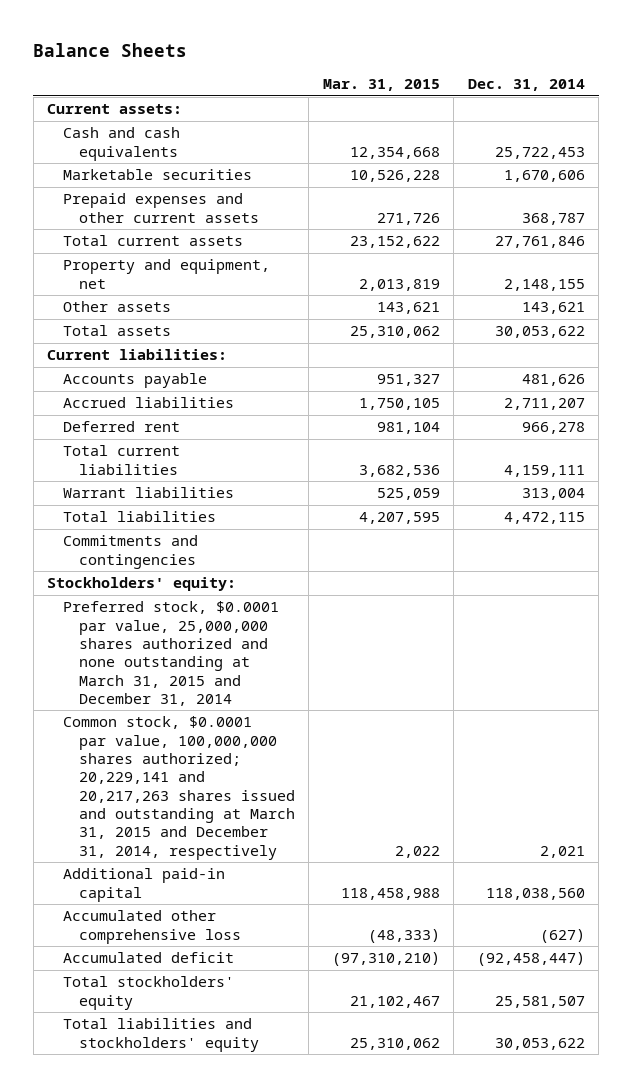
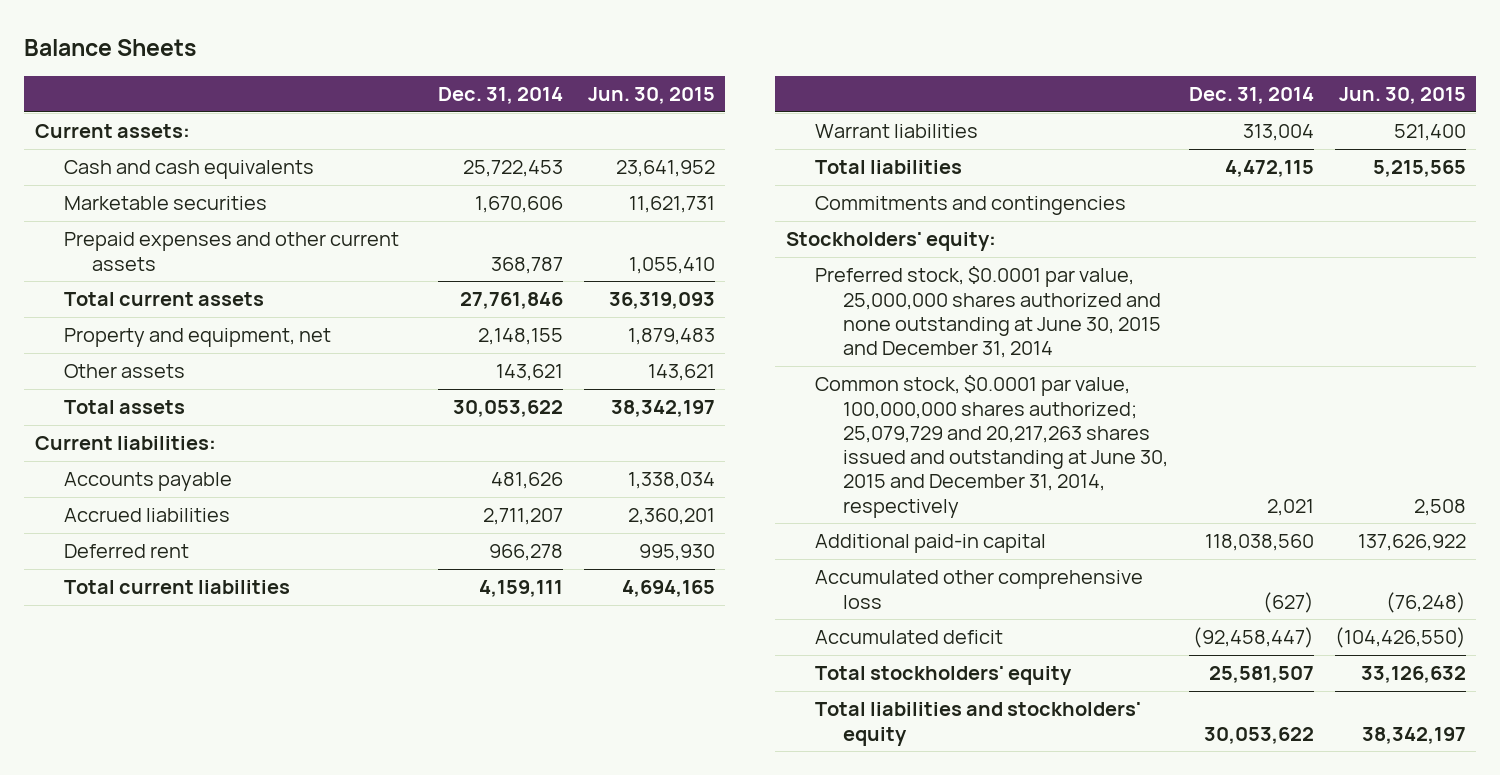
- | Mar. 31, 2015 | Dec. 31, 2014
+ | Dec. 31, 2014 | Jun. 30, 2015
- Preferred stock, $0.0001 par value, 25,000,000 shares authorized and none outstanding at March 31, 2015 and December 31, 2014
- Common stock, $0.0001 par value, 100,000,000 shares authorized; 20,229,141 and 20,217,263 shares issued and outstanding at March 31, 2015 and December 31, 2014, respectively | 2,022 | 2,021
+ Preferred stock, $0.0001 par value, 25,000,000 shares authorized and none outstanding at June 30, 2015 and December 31, 2014
+ Common stock, $0.0001 par value, 100,000,000 shares authorized; 25,079,729 and 20,217,263 shares issued and outstanding at June 30, 2015 and December 31, 2014, respectively | 2,021 | 2,508

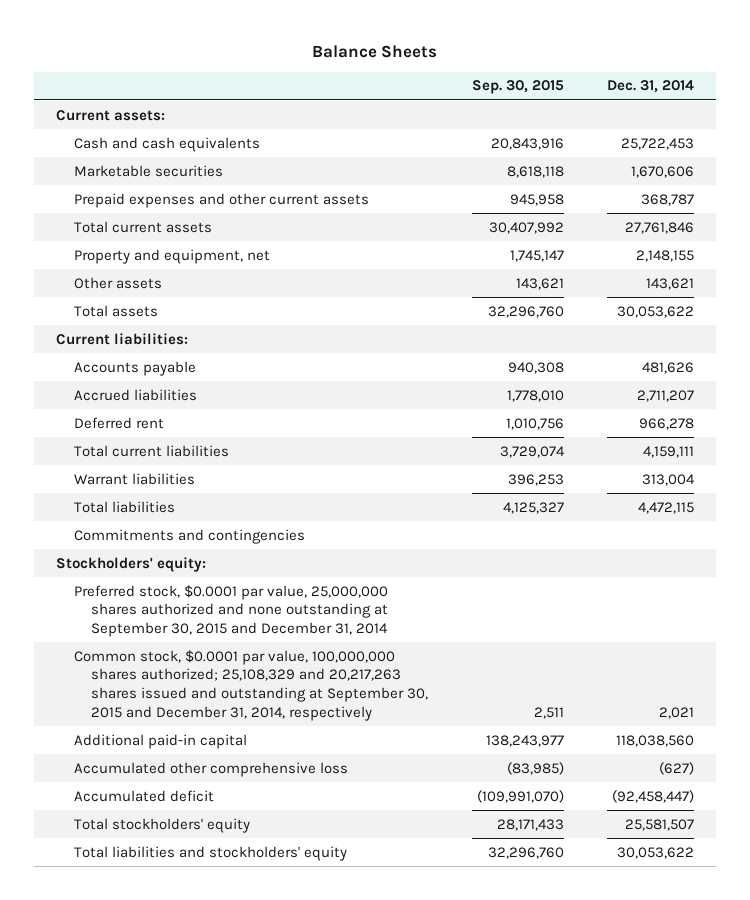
- | Dec. 31, 2014 | Jun. 30, 2015
+ | Sep. 30, 2015 | Dec. 31, 2014
- Preferred stock, $0.0001 par value, 25,000,000 shares authorized and none outstanding at June 30, 2015 and December 31, 2014
- Common stock, $0.0001 par value, 100,000,000 shares authorized; 25,079,729 and 20,217,263 shares issued and outstanding at June 30, 2015 and December 31, 2014, respectively | 2,021 | 2,508
+ Preferred stock, $0.0001 par value, 25,000,000 shares authorized and none outstanding at September 30, 2015 and December 31, 2014
+ Common stock, $0.0001 par value, 100,000,000 shares authorized; 25,108,329 and 20,217,263 shares issued and outstanding at September 30, 2015 and December 31, 2014, respectively | 2,511 | 2,021

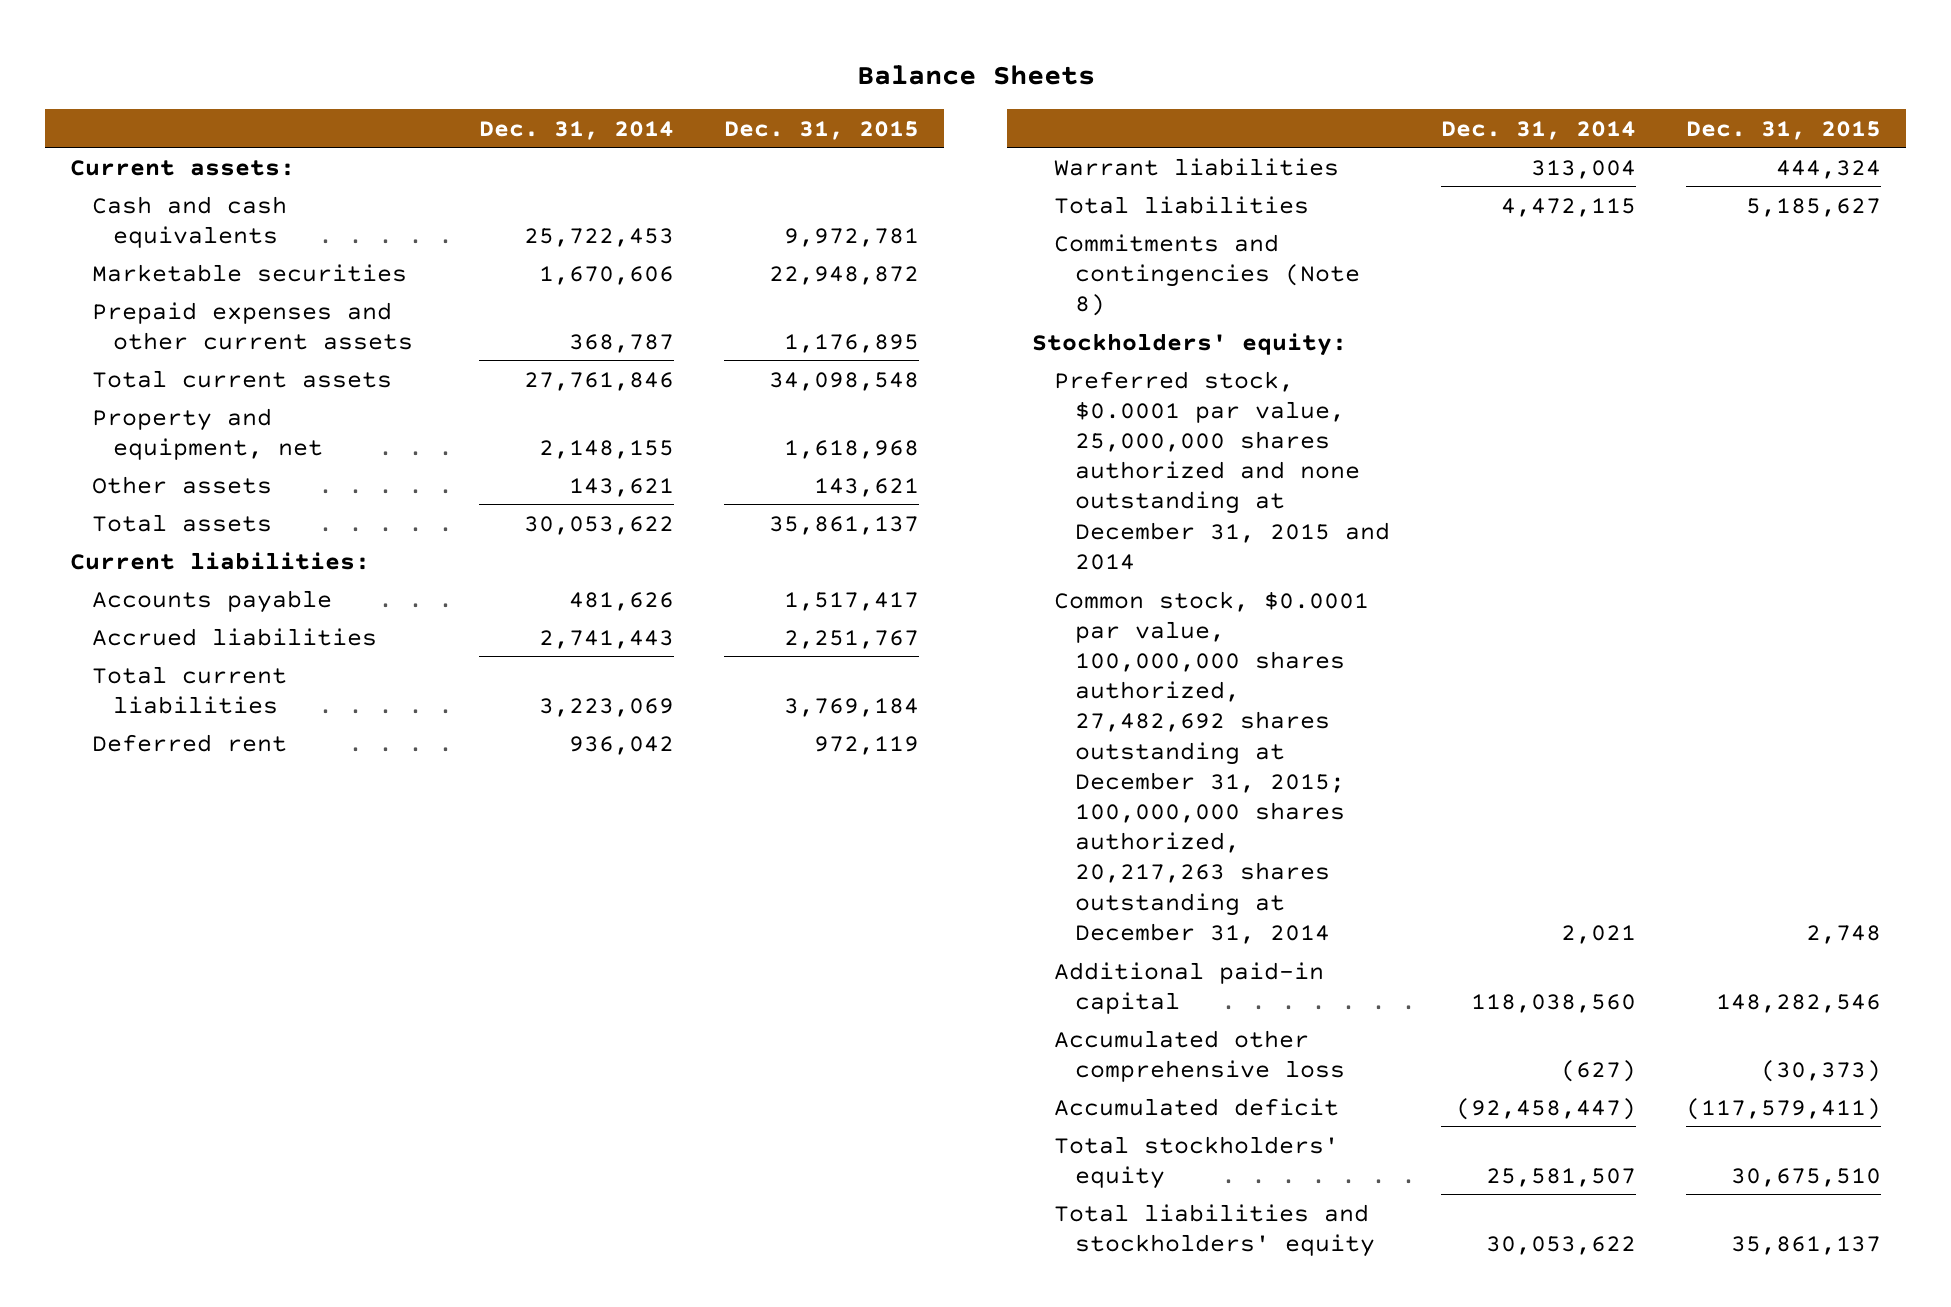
- | Sep. 30, 2015 | Dec. 31, 2014
+ | Dec. 31, 2014 | Dec. 31, 2015
- Accrued liabilities | 1,778,010 | 2,711,207
- Deferred rent | 1,010,756 | 966,278
- Total current liabilities | 3,729,074 | 4,159,111
+ Accrued liabilities | 2,741,443 | 2,251,767
+ Total current liabilities | 3,223,069 | 3,769,184
+ Deferred rent | 936,042 | 972,119
- Commitments and contingencies
+ Commitments and contingencies (Note 8)
- Preferred stock, $0.0001 par value, 25,000,000 shares authorized and none outstanding at September 30, 2015 and December 31, 2014
- Common stock, $0.0001 par value, 100,000,000 shares authorized; 25,108,329 and 20,217,263 shares issued and outstanding at September 30, 2015 and December 31, 2014, respectively | 2,511 | 2,021
+ Preferred stock, $0.0001 par value, 25,000,000 shares authorized and none outstanding at December 31, 2015 and 2014
+ Common stock, $0.0001 par value, 100,000,000 shares authorized, 27,482,692 shares outstanding at December 31, 2015; 100,000,000 shares authorized, 20,217,263 shares outstanding at December 31, 2014 | 2,021 | 2,748

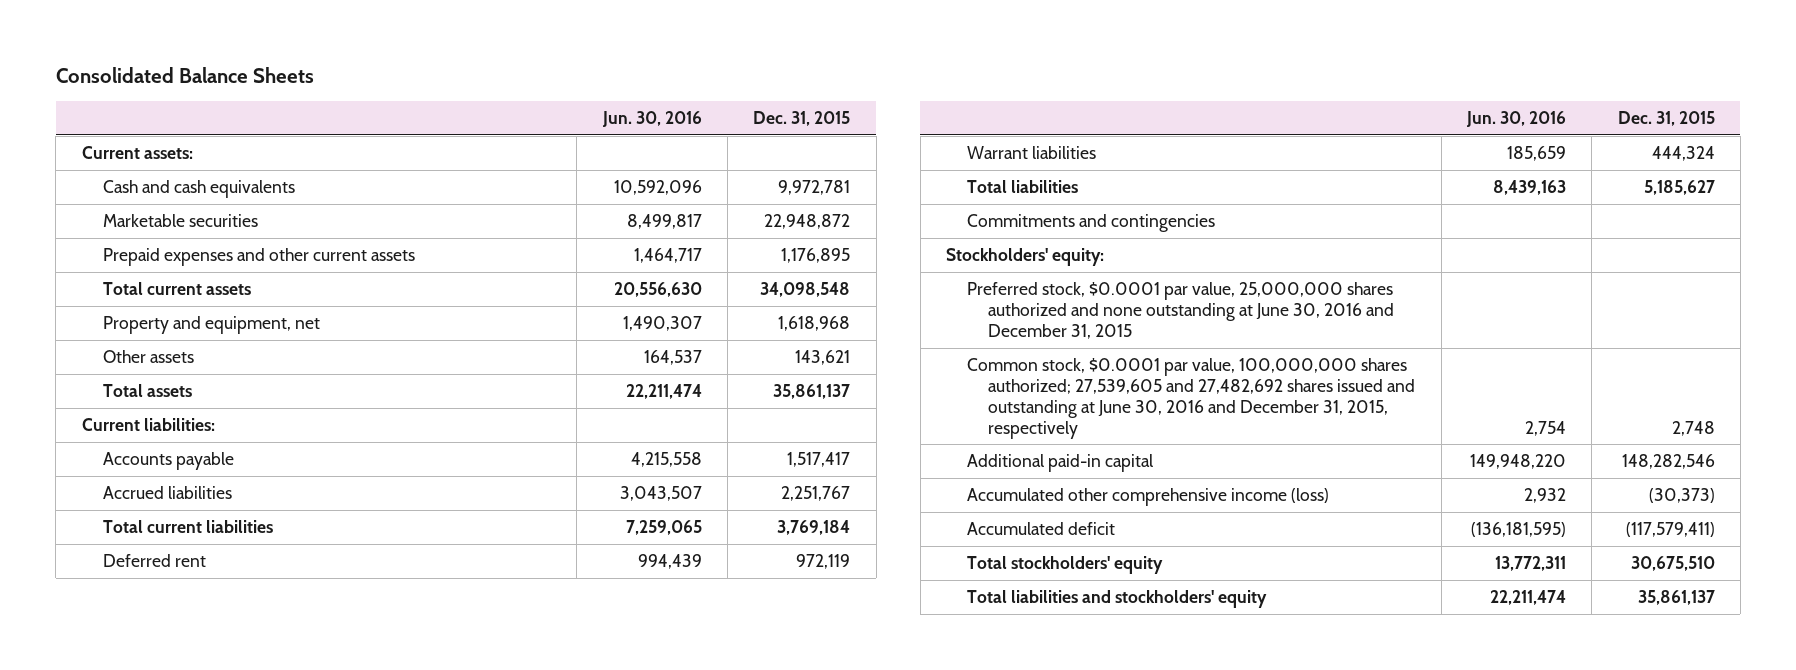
- Balance Sheets
+ Consolidated Balance Sheets
- | Dec. 31, 2014 | Dec. 31, 2015
+ | Jun. 30, 2016 | Dec. 31, 2015
- Commitments and contingencies (Note 8)
+ Commitments and contingencies
- Preferred stock, $0.0001 par value, 25,000,000 shares authorized and none outstanding at December 31, 2015 and 2014
- Common stock, $0.0001 par value, 100,000,000 shares authorized, 27,482,692 shares outstanding at December 31, 2015; 100,000,000 shares authorized, 20,217,263 shares outstanding at December 31, 2014 | 2,021 | 2,748
+ Preferred stock, $0.0001 par value, 25,000,000 shares authorized and none outstanding at June 30, 2016 and December 31, 2015
+ Common stock, $0.0001 par value, 100,000,000 shares authorized; 27,539,605 and 27,482,692 shares issued and outstanding at June 30, 2016 and December 31, 2015, respectively | 2,754 | 2,748
- Accumulated other comprehensive loss | (627) | (30,373)
+ Accumulated other comprehensive income (loss) | 2,932 | (30,373)

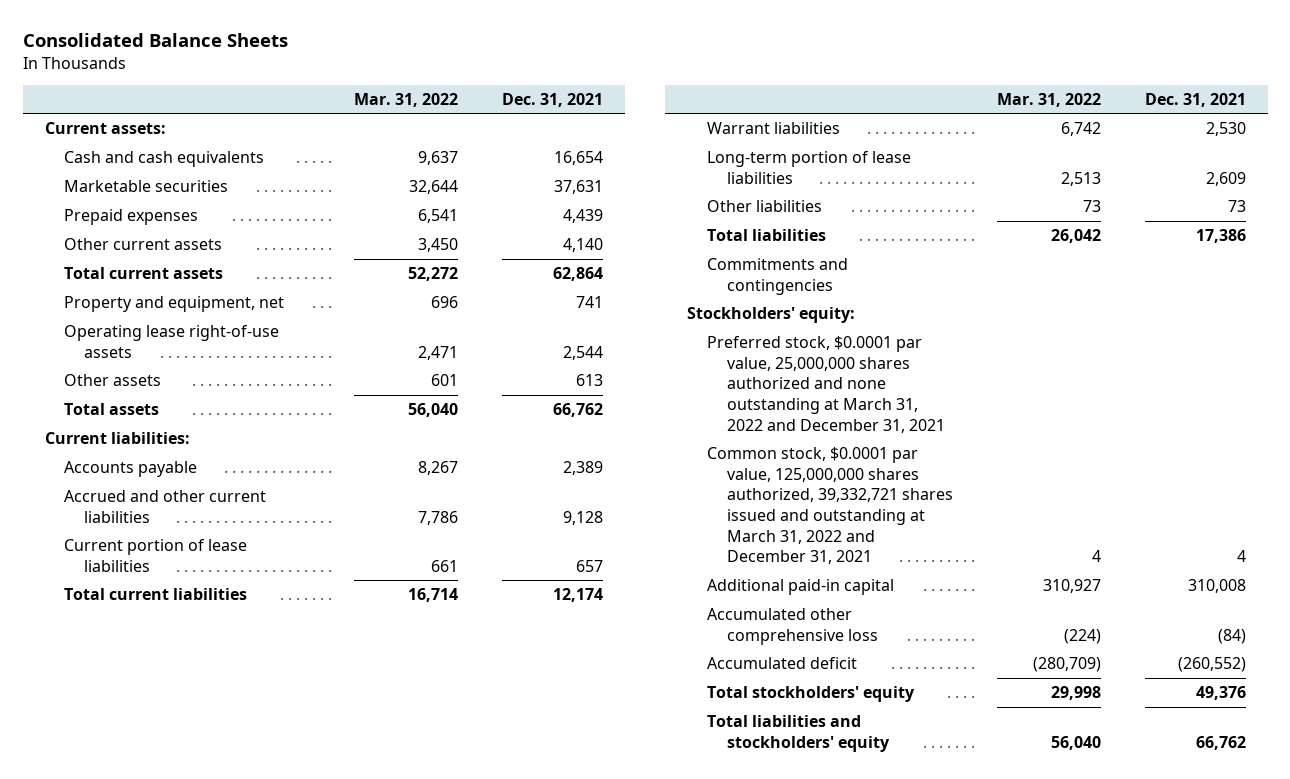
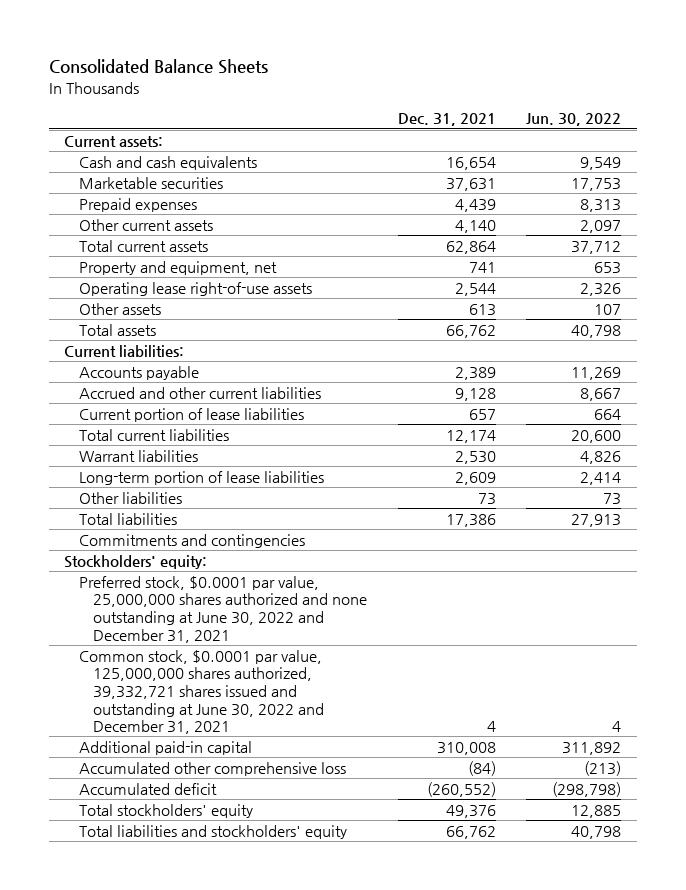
- | Mar. 31, 2022 | Dec. 31, 2021
+ | Dec. 31, 2021 | Jun. 30, 2022
- Preferred stock, $0.0001 par value, 25,000,000 shares authorized and none outstanding at March 31, 2022 and December 31, 2021
- Common stock, $0.0001 par value, 125,000,000 shares authorized, 39,332,721 shares issued and outstanding at March 31, 2022 and December 31, 2021 | 4 | 4
+ Preferred stock, $0.0001 par value, 25,000,000 shares authorized and none outstanding at June 30, 2022 and December 31, 2021
+ Common stock, $0.0001 par value, 125,000,000 shares authorized, 39,332,721 shares issued and outstanding at June 30, 2022 and December 31, 2021 | 4 | 4

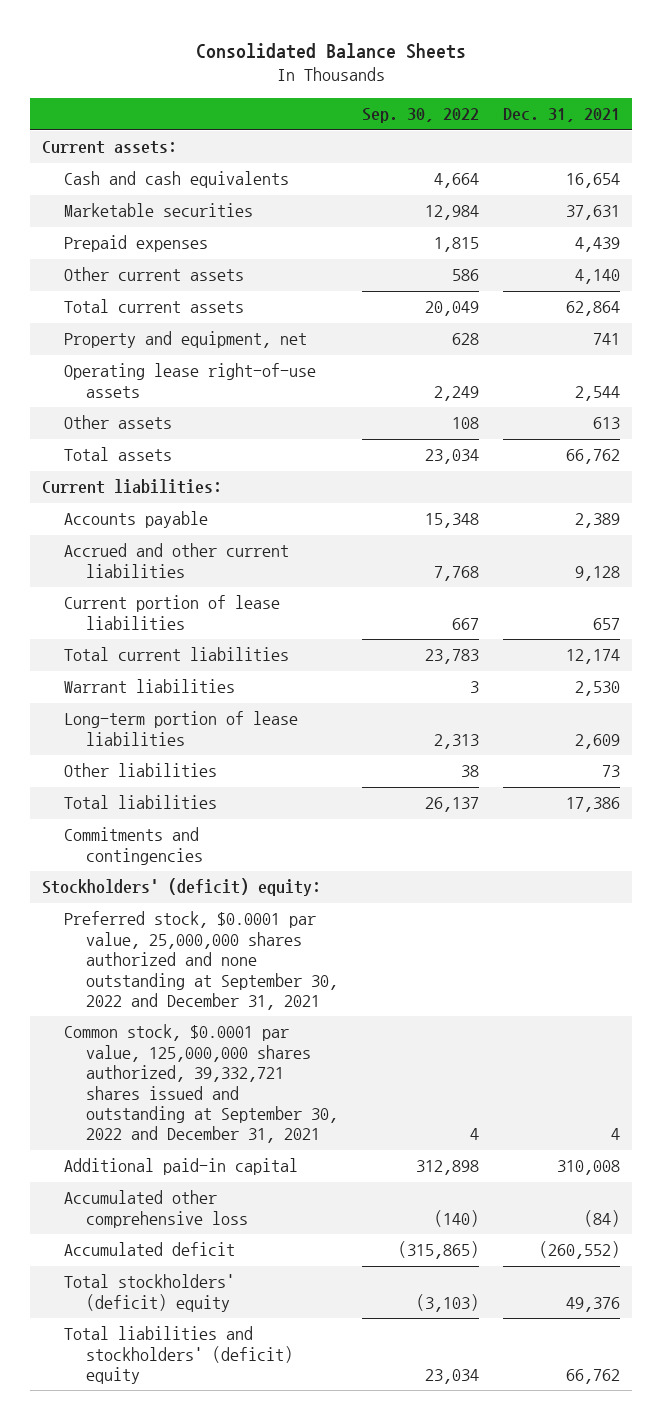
- | Dec. 31, 2021 | Jun. 30, 2022
+ | Sep. 30, 2022 | Dec. 31, 2021
- Stockholders' equity:
- Preferred stock, $0.0001 par value, 25,000,000 shares authorized and none outstanding at June 30, 2022 and December 31, 2021
- Common stock, $0.0001 par value, 125,000,000 shares authorized, 39,332,721 shares issued and outstanding at June 30, 2022 and December 31, 2021 | 4 | 4
+ Stockholders' (deficit) equity:
+ Preferred stock, $0.0001 par value, 25,000,000 shares authorized and none outstanding at September 30, 2022 and December 31, 2021
+ Common stock, $0.0001 par value, 125,000,000 shares authorized, 39,332,721 shares issued and outstanding at September 30, 2022 and December 31, 2021 | 4 | 4
- Total stockholders' equity | 49,376 | 12,885
- Total liabilities and stockholders' equity | 66,762 | 40,798
+ Total stockholders' (deficit) equity | (3,103) | 49,376
+ Total liabilities and stockholders' (deficit) equity | 23,034 | 66,762

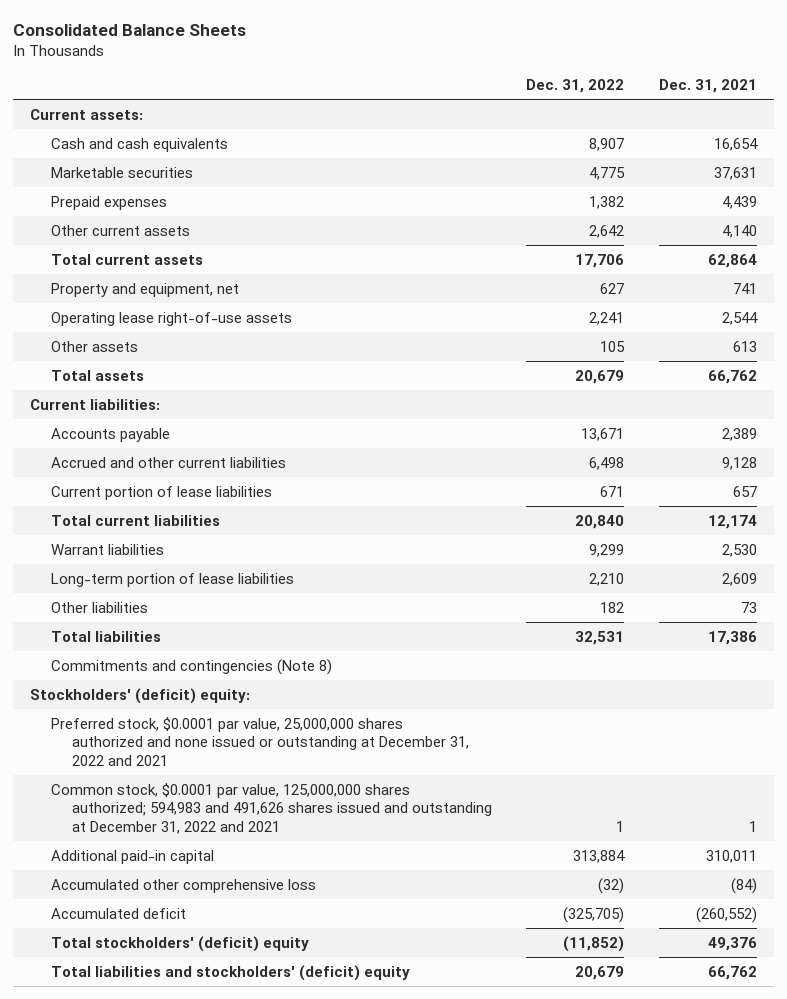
- | Sep. 30, 2022 | Dec. 31, 2021
+ | Dec. 31, 2022 | Dec. 31, 2021
- Commitments and contingencies
+ Commitments and contingencies (Note 8)
- Preferred stock, $0.0001 par value, 25,000,000 shares authorized and none outstanding at September 30, 2022 and December 31, 2021
- Common stock, $0.0001 par value, 125,000,000 shares authorized, 39,332,721 shares issued and outstanding at September 30, 2022 and December 31, 2021 | 4 | 4
- Additional paid-in capital | 312,898 | 310,008
+ Preferred stock, $0.0001 par value, 25,000,000 shares authorized and none issued or outstanding at December 31, 2022 and 2021
+ Common stock, $0.0001 par value, 125,000,000 shares authorized; 594,983 and 491,626 shares issued and outstanding at December 31, 2022 and 2021 | 1 | 1
+ Additional paid-in capital | 313,884 | 310,011

